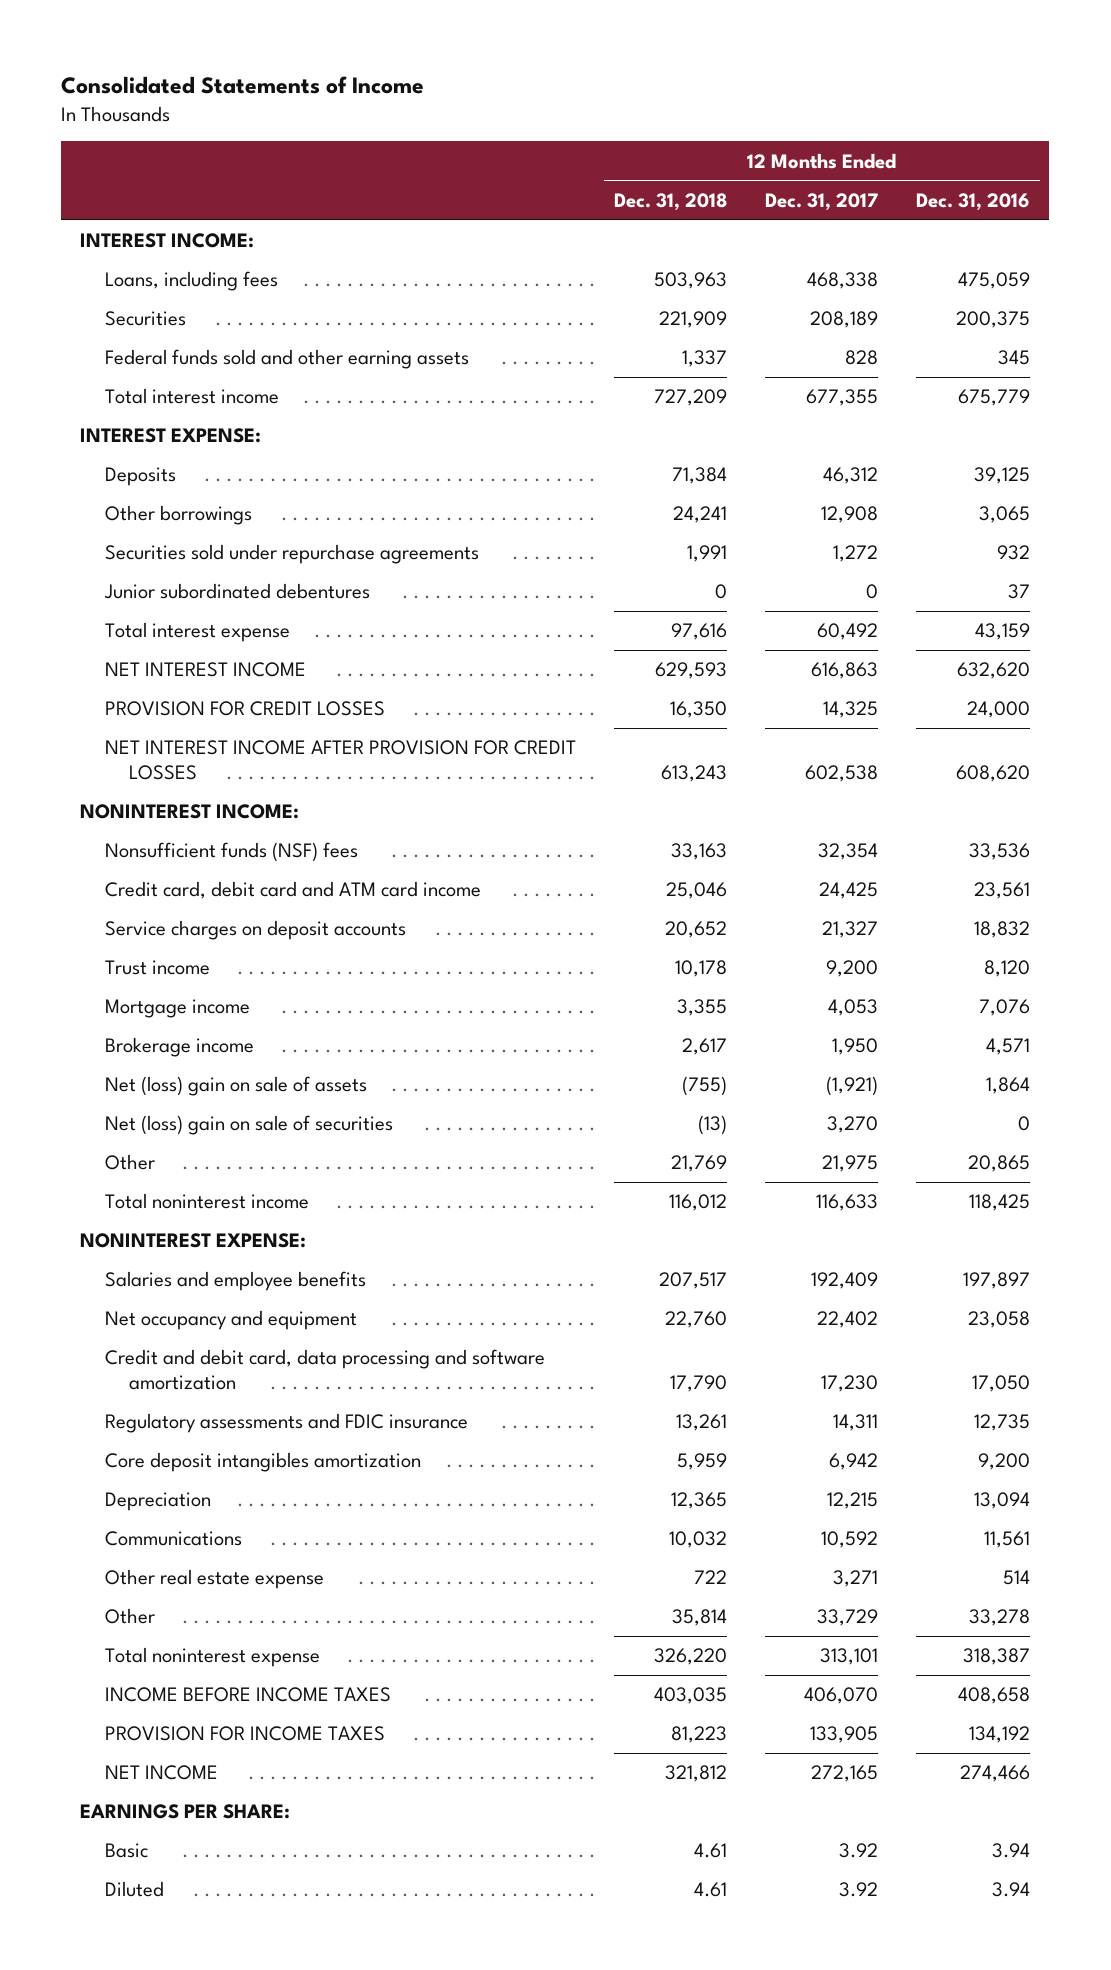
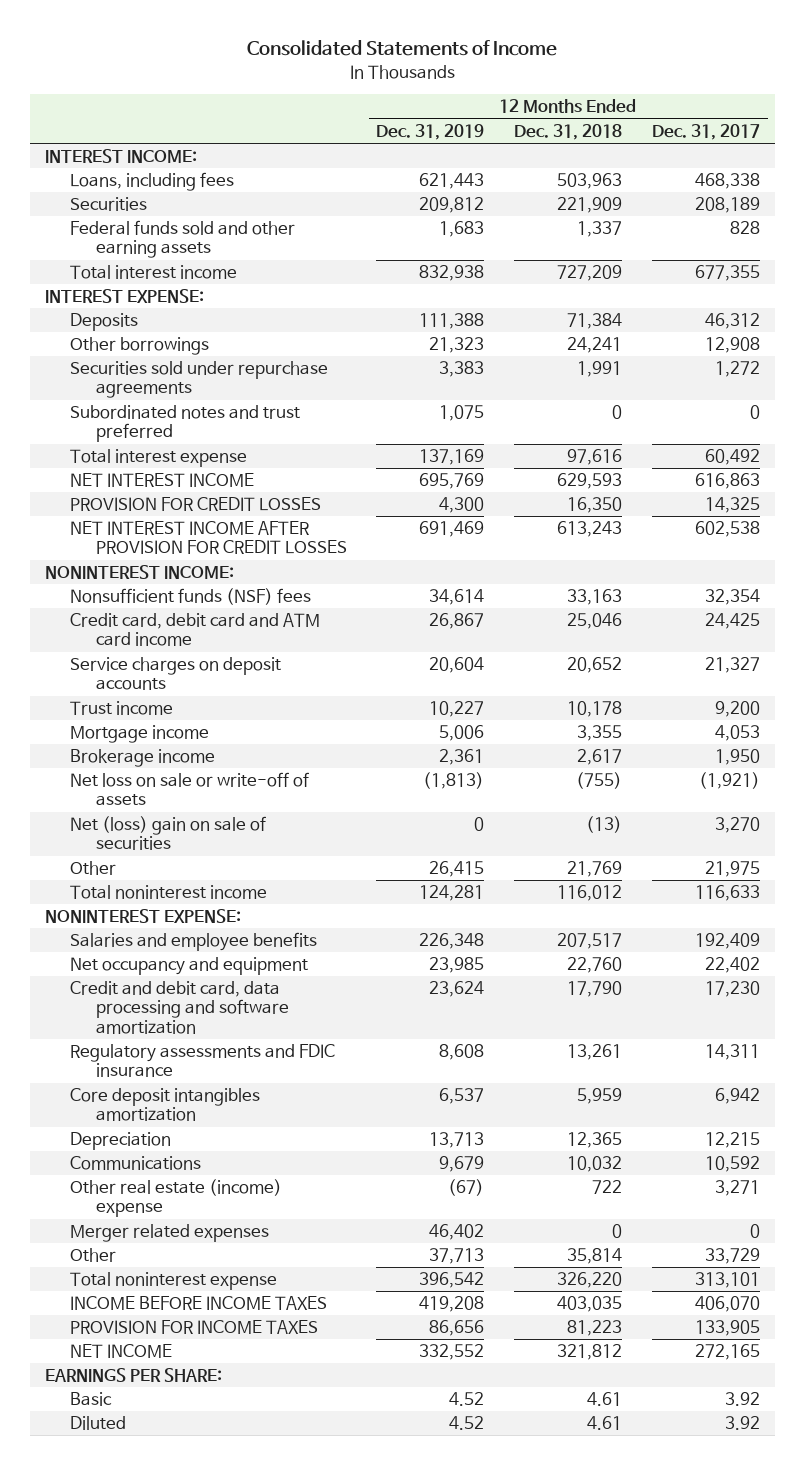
- | 12 Months Ended Dec. 31, 2018 | 12 Months Ended Dec. 31, 2017 | 12 Months Ended Dec. 31, 2016
+ | 12 Months Ended Dec. 31, 2019 | 12 Months Ended Dec. 31, 2018 | 12 Months Ended Dec. 31, 2017
- Junior subordinated debentures | 0 | 0 | 37
+ Subordinated notes and trust preferred | 1,075 | 0 | 0
- Net (loss) gain on sale of assets | (755) | (1,921) | 1,864
+ Net loss on sale or write-off of assets | (1,813) | (755) | (1,921)
- Other real estate expense | 722 | 3,271 | 514
+ Other real estate (income) expense | (67) | 722 | 3,271
+ Merger related expenses | 46,402 | 0 | 0

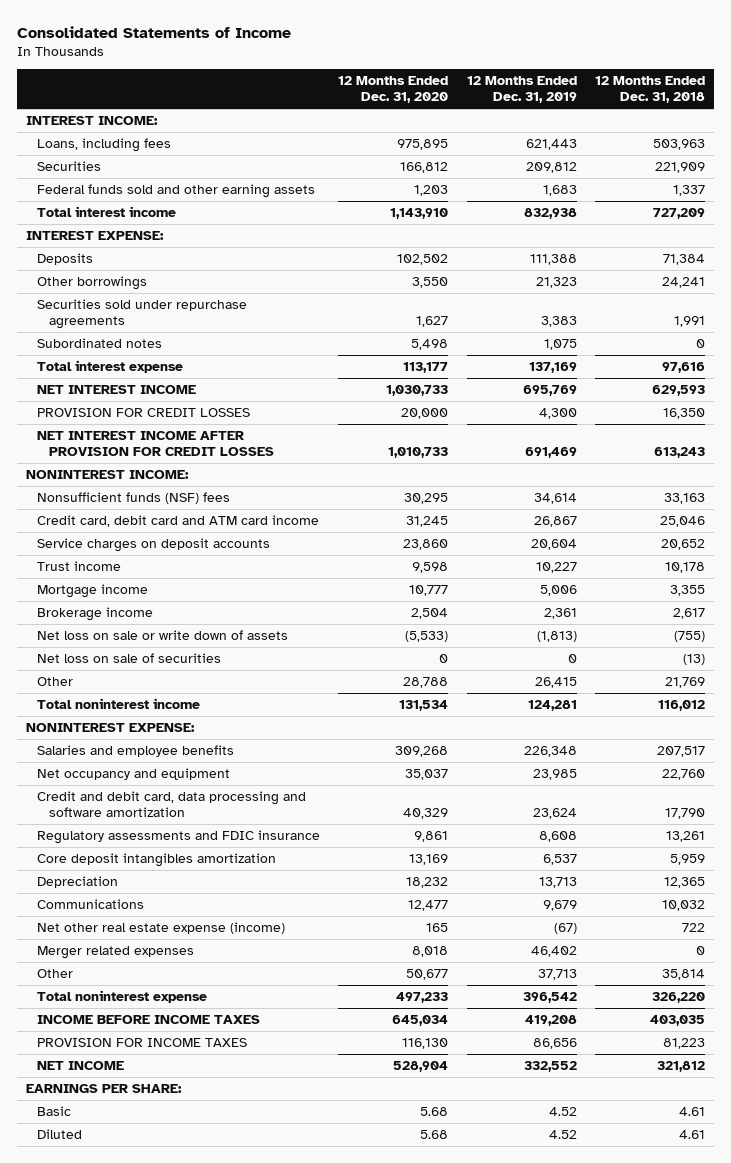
- | 12 Months Ended Dec. 31, 2019 | 12 Months Ended Dec. 31, 2018 | 12 Months Ended Dec. 31, 2017
+ | 12 Months Ended Dec. 31, 2020 | 12 Months Ended Dec. 31, 2019 | 12 Months Ended Dec. 31, 2018
- Subordinated notes and trust preferred | 1,075 | 0 | 0
+ Subordinated notes | 5,498 | 1,075 | 0
- Net loss on sale or write-off of assets | (1,813) | (755) | (1,921)
- Net (loss) gain on sale of securities | 0 | (13) | 3,270
+ Net loss on sale or write down of assets | (5,533) | (1,813) | (755)
+ Net loss on sale of securities | 0 | 0 | (13)
- Other real estate (income) expense | (67) | 722 | 3,271
+ Net other real estate expense (income) | 165 | (67) | 722

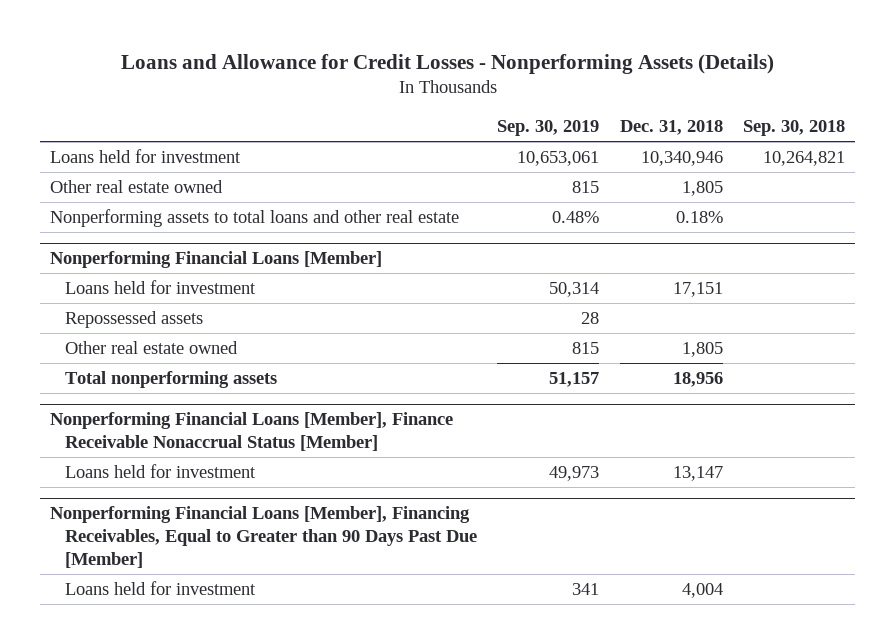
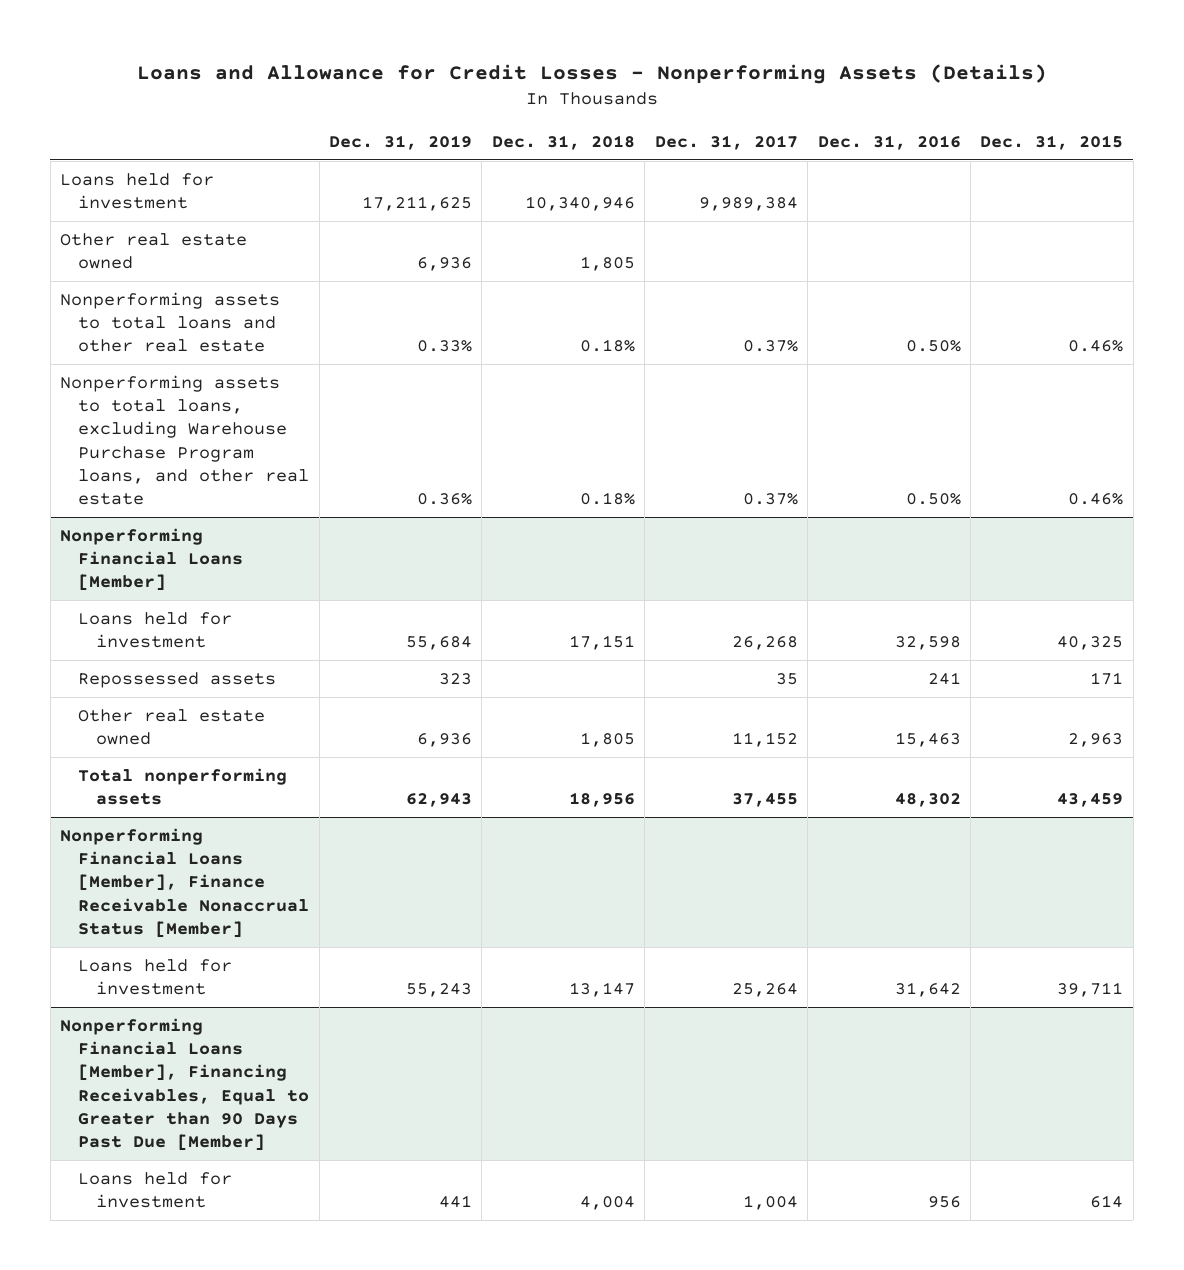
- | Sep. 30, 2019 | Dec. 31, 2018 | Sep. 30, 2018
+ | Dec. 31, 2019 | Dec. 31, 2018 | Dec. 31, 2017 | Dec. 31, 2016 | Dec. 31, 2015
+ Nonperforming assets to total loans, excluding Warehouse Purchase Program loans, and other real estate | 0.36% | 0.18% | 0.37% | 0.50% | 0.46%

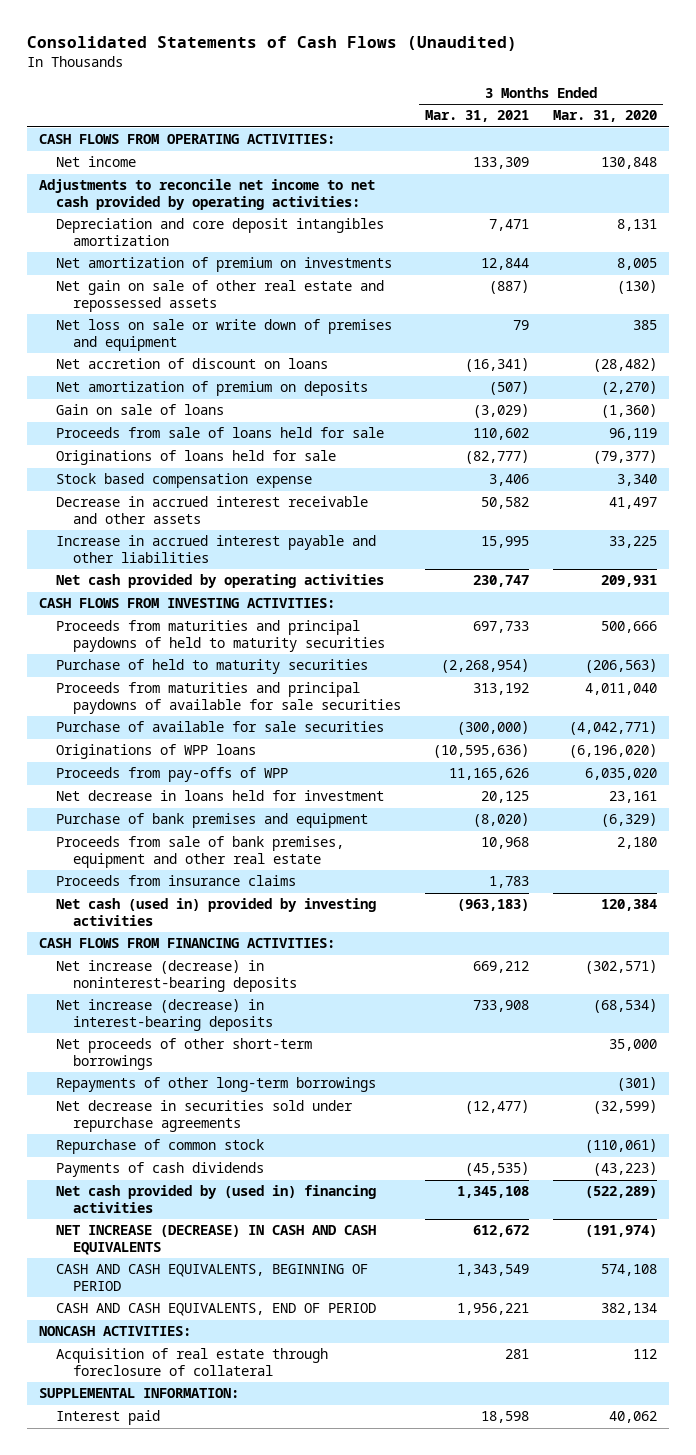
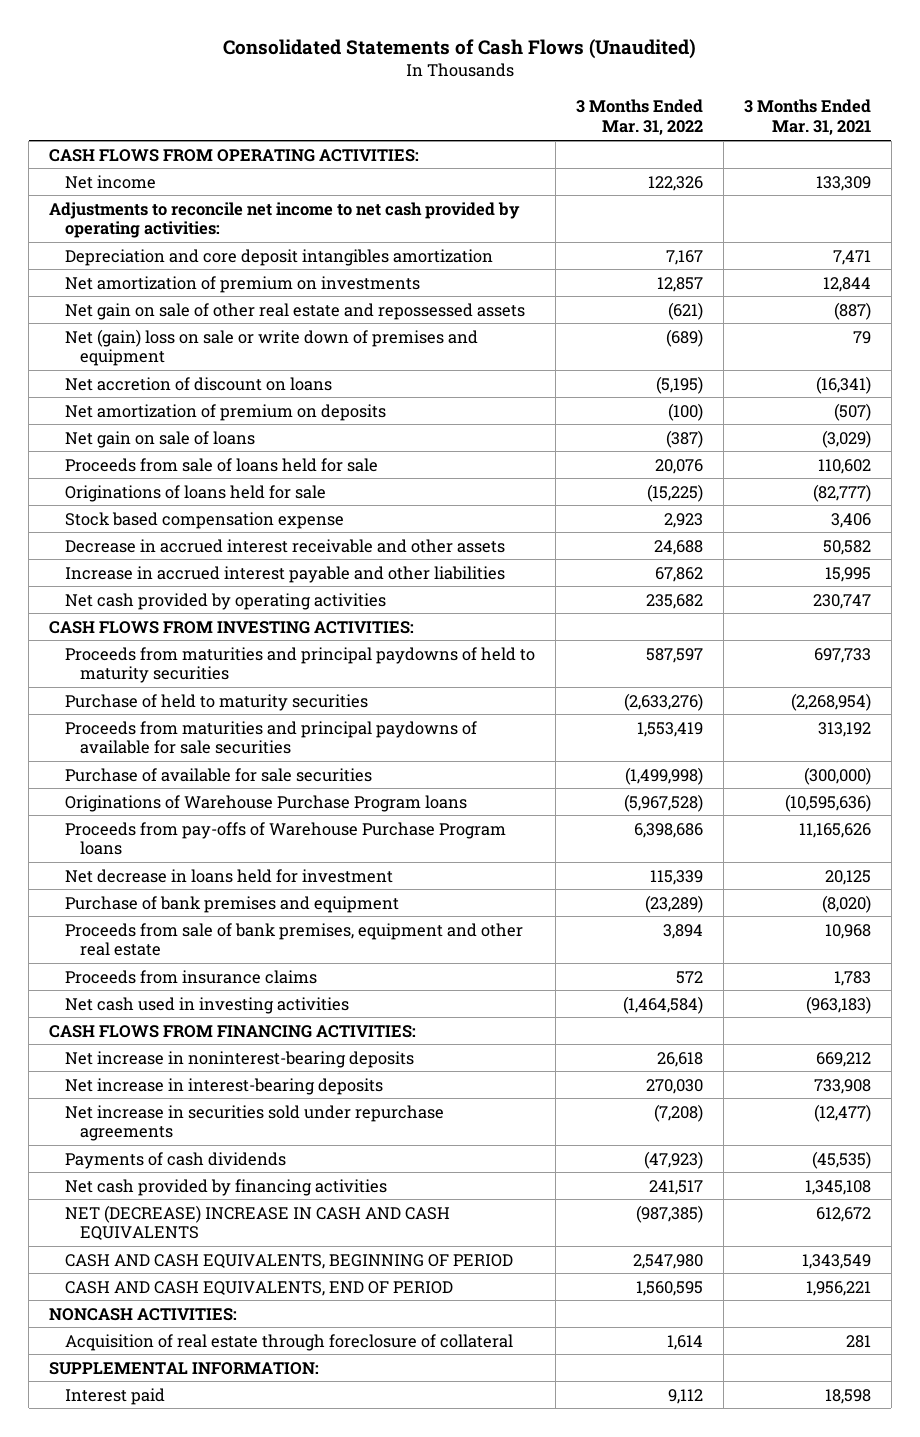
- | 3 Months Ended Mar. 31, 2021 | 3 Months Ended Mar. 31, 2020
+ | 3 Months Ended Mar. 31, 2022 | 3 Months Ended Mar. 31, 2021
- Net loss on sale or write down of premises and equipment | 79 | 385
+ Net (gain) loss on sale or write down of premises and equipment | (689) | 79
- Gain on sale of loans | (3,029) | (1,360)
+ Net gain on sale of loans | (387) | (3,029)
- Originations of WPP loans | (10,595,636) | (6,196,020)
- Proceeds from pay-offs of WPP | 11,165,626 | 6,035,020
+ Originations of Warehouse Purchase Program loans | (5,967,528) | (10,595,636)
+ Proceeds from pay-offs of Warehouse Purchase Program loans | 6,398,686 | 11,165,626
- Net cash (used in) provided by investing activities | (963,183) | 120,384
+ Net cash used in investing activities | (1,464,584) | (963,183)
- Net increase (decrease) in noninterest-bearing deposits | 669,212 | (302,571)
- Net increase (decrease) in interest-bearing deposits | 733,908 | (68,534)
- Net proceeds of other short-term borrowings | | 35,000
- Repayments of other long-term borrowings | | (301)
- Net decrease in securities sold under repurchase agreements | (12,477) | (32,599)
- Repurchase of common stock | | (110,061)
+ Net increase in noninterest-bearing deposits | 26,618 | 669,212
+ Net increase in interest-bearing deposits | 270,030 | 733,908
+ Net increase in securities sold under repurchase agreements | (7,208) | (12,477)
- Net cash provided by (used in) financing activities | 1,345,108 | (522,289)
- NET INCREASE (DECREASE) IN CASH AND CASH EQUIVALENTS | 612,672 | (191,974)
+ Net cash provided by financing activities | 241,517 | 1,345,108
+ NET (DECREASE) INCREASE IN CASH AND CASH EQUIVALENTS | (987,385) | 612,672

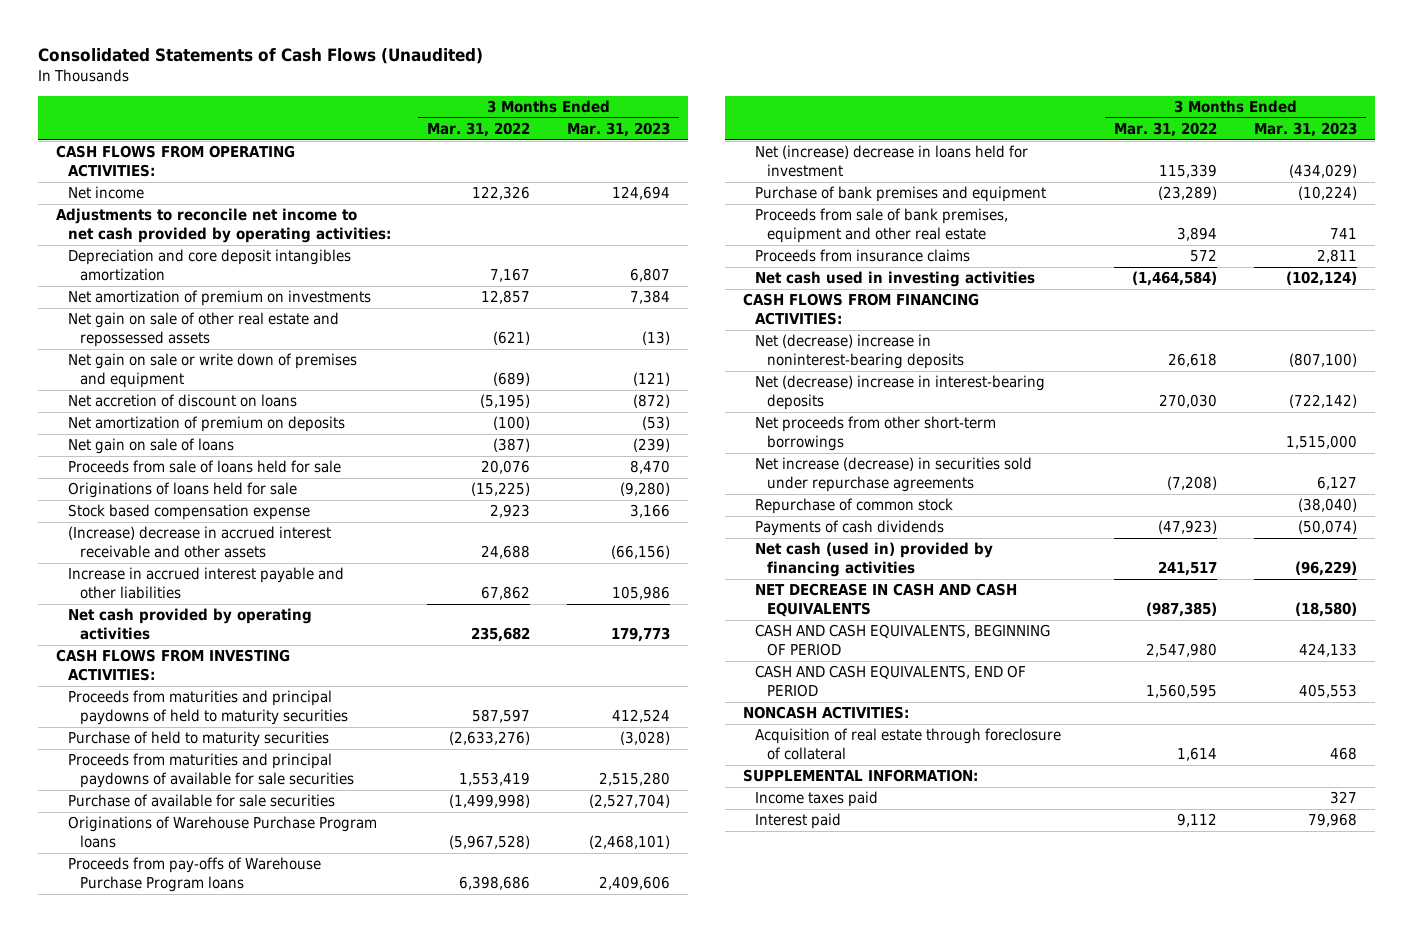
- | 3 Months Ended Mar. 31, 2022 | 3 Months Ended Mar. 31, 2021
+ | 3 Months Ended Mar. 31, 2022 | 3 Months Ended Mar. 31, 2023
- Net (gain) loss on sale or write down of premises and equipment | (689) | 79
+ Net gain on sale or write down of premises and equipment | (689) | (121)
- Decrease in accrued interest receivable and other assets | 24,688 | 50,582
+ (Increase) decrease in accrued interest receivable and other assets | 24,688 | (66,156)
- Net decrease in loans held for investment | 115,339 | 20,125
+ Net (increase) decrease in loans held for investment | 115,339 | (434,029)
- Net increase in noninterest-bearing deposits | 26,618 | 669,212
- Net increase in interest-bearing deposits | 270,030 | 733,908
- Net increase in securities sold under repurchase agreements | (7,208) | (12,477)
+ Net (decrease) increase in noninterest-bearing deposits | 26,618 | (807,100)
+ Net (decrease) increase in interest-bearing deposits | 270,030 | (722,142)
+ Net proceeds from other short-term borrowings | | 1,515,000
+ Net increase (decrease) in securities sold under repurchase agreements | (7,208) | 6,127
+ Repurchase of common stock | | (38,040)
- Net cash provided by financing activities | 241,517 | 1,345,108
- NET (DECREASE) INCREASE IN CASH AND CASH EQUIVALENTS | (987,385) | 612,672
+ Net cash (used in) provided by financing activities | 241,517 | (96,229)
+ NET DECREASE IN CASH AND CASH EQUIVALENTS | (987,385) | (18,580)
+ Income taxes paid | | 327

